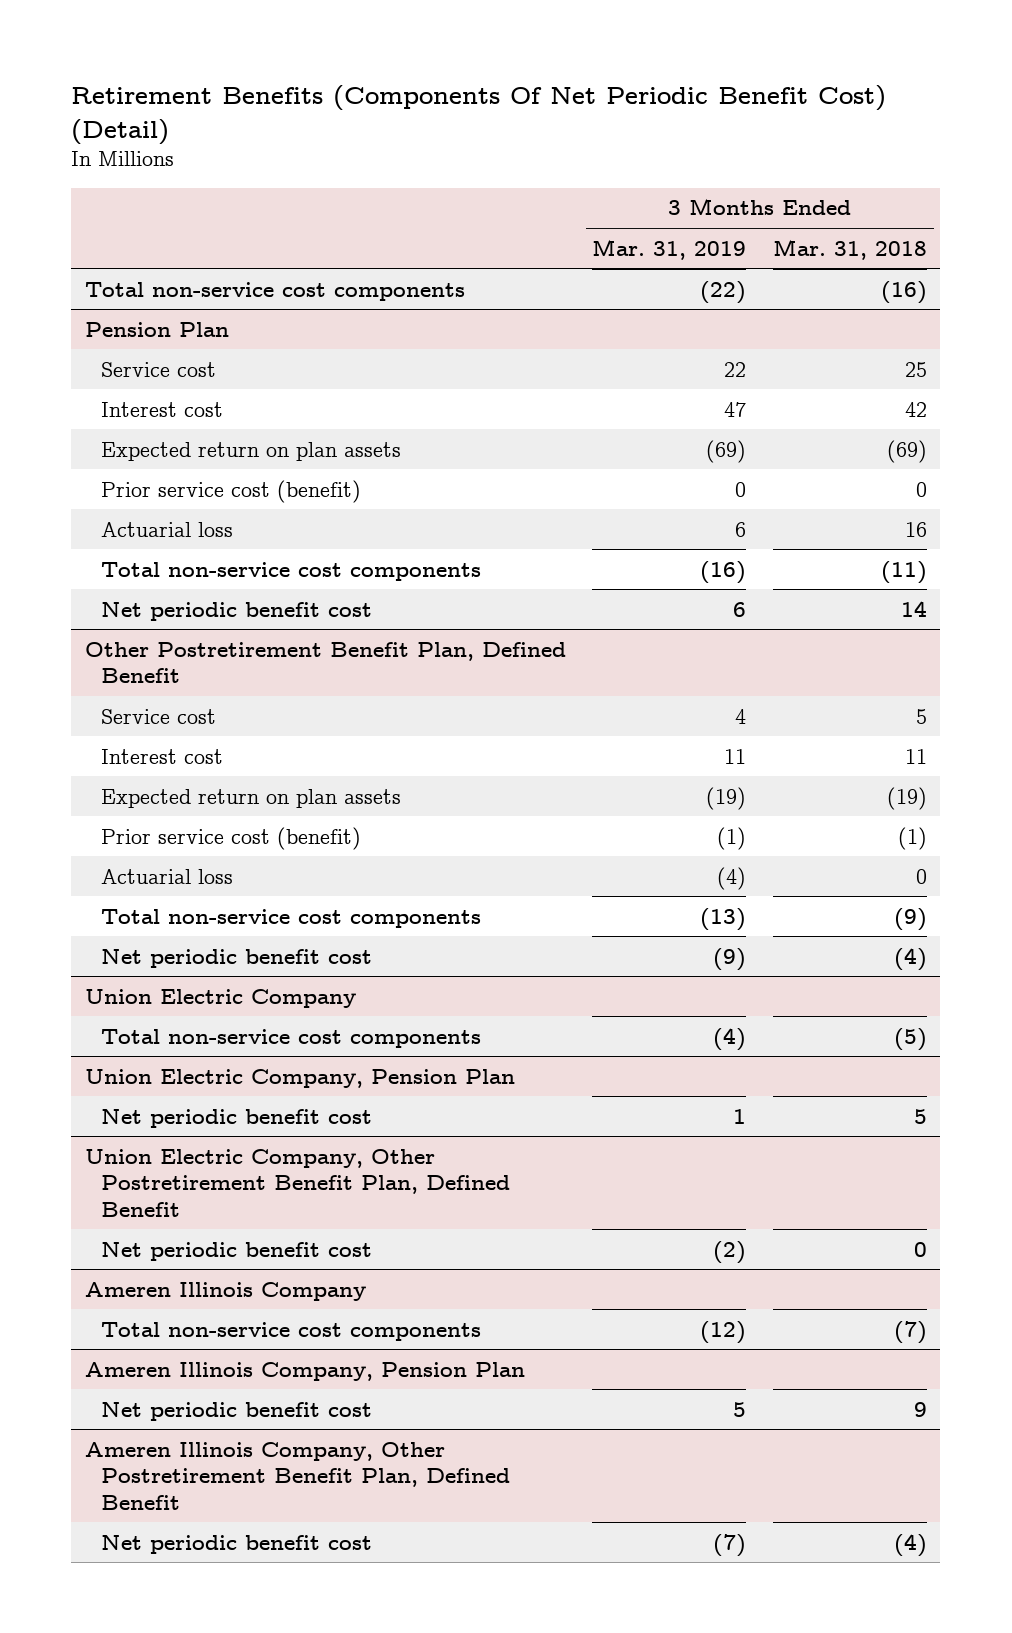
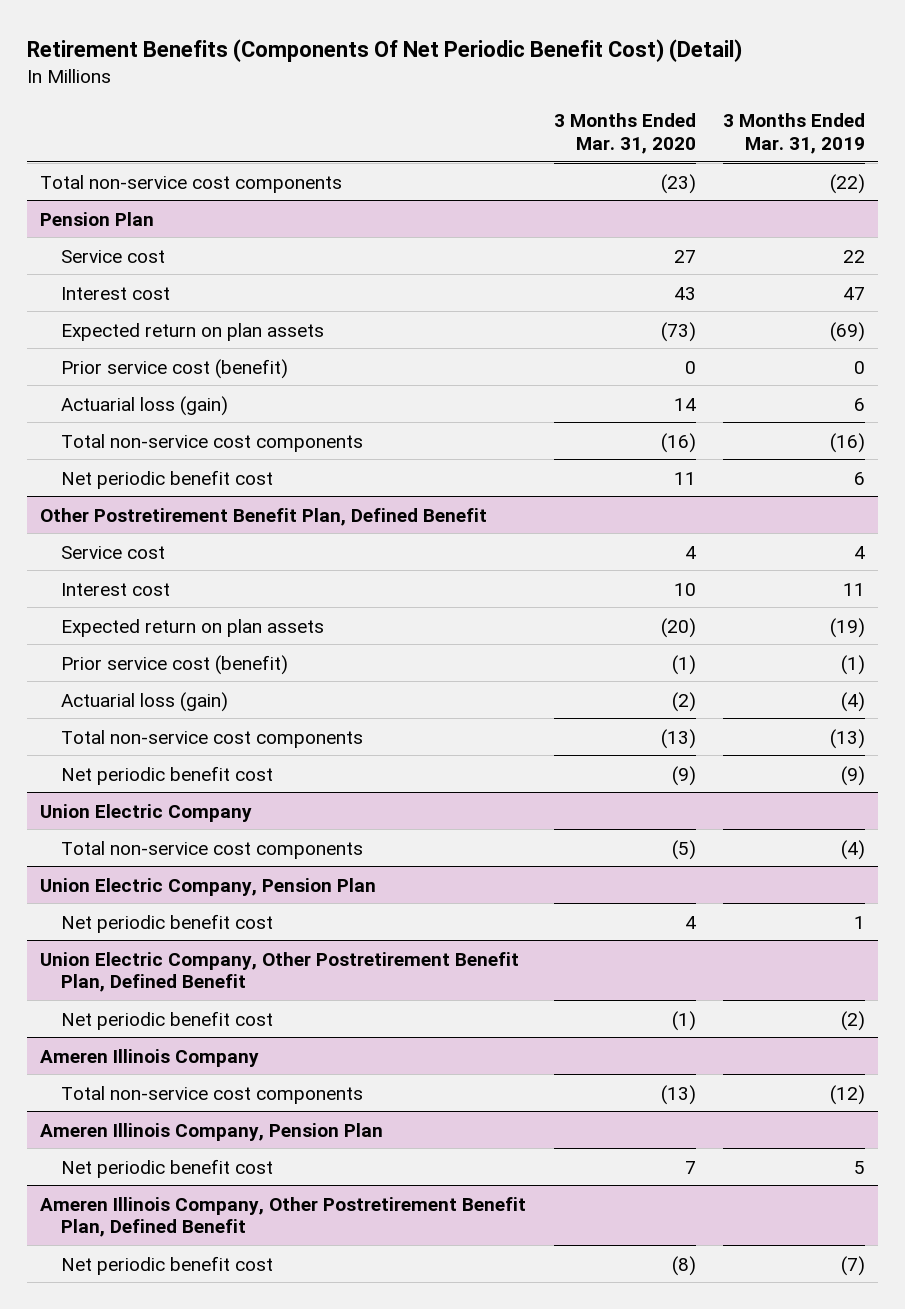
- | 3 Months Ended Mar. 31, 2019 | 3 Months Ended Mar. 31, 2018
+ | 3 Months Ended Mar. 31, 2020 | 3 Months Ended Mar. 31, 2019
@ Pension Plan
- Actuarial loss | 6 | 16
+ Actuarial loss (gain) | 14 | 6
@ Other Postretirement Benefit Plan, Defined Benefit
- Actuarial loss | (4) | 0
+ Actuarial loss (gain) | (2) | (4)

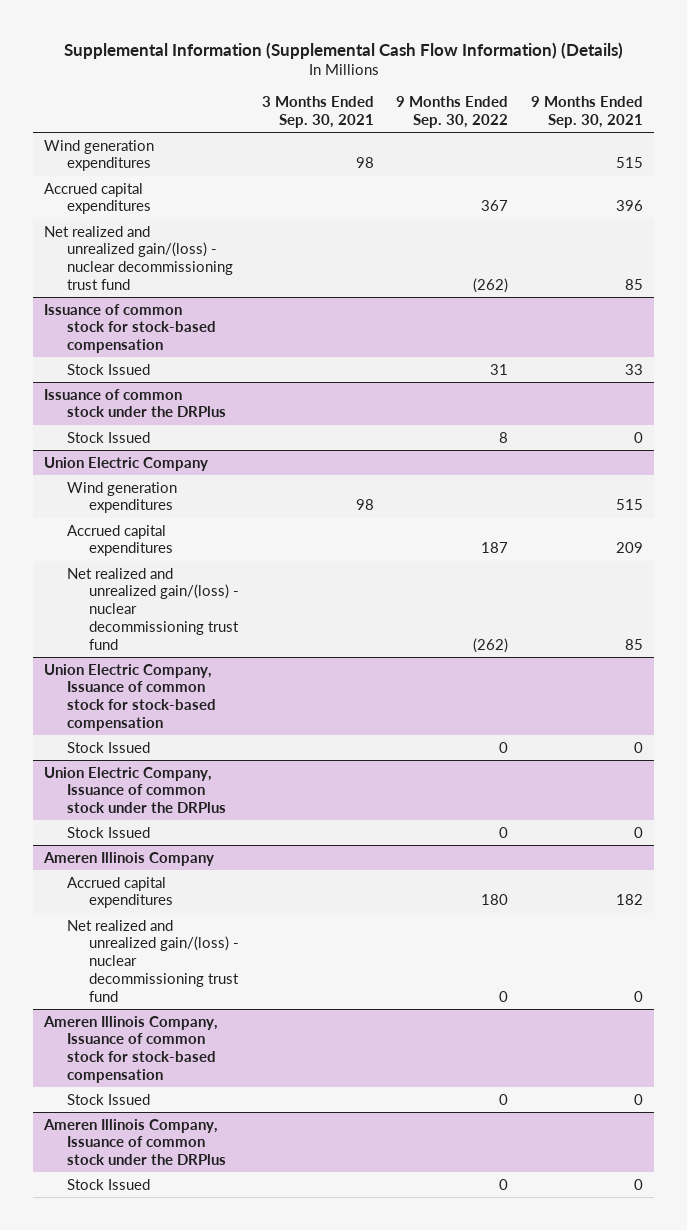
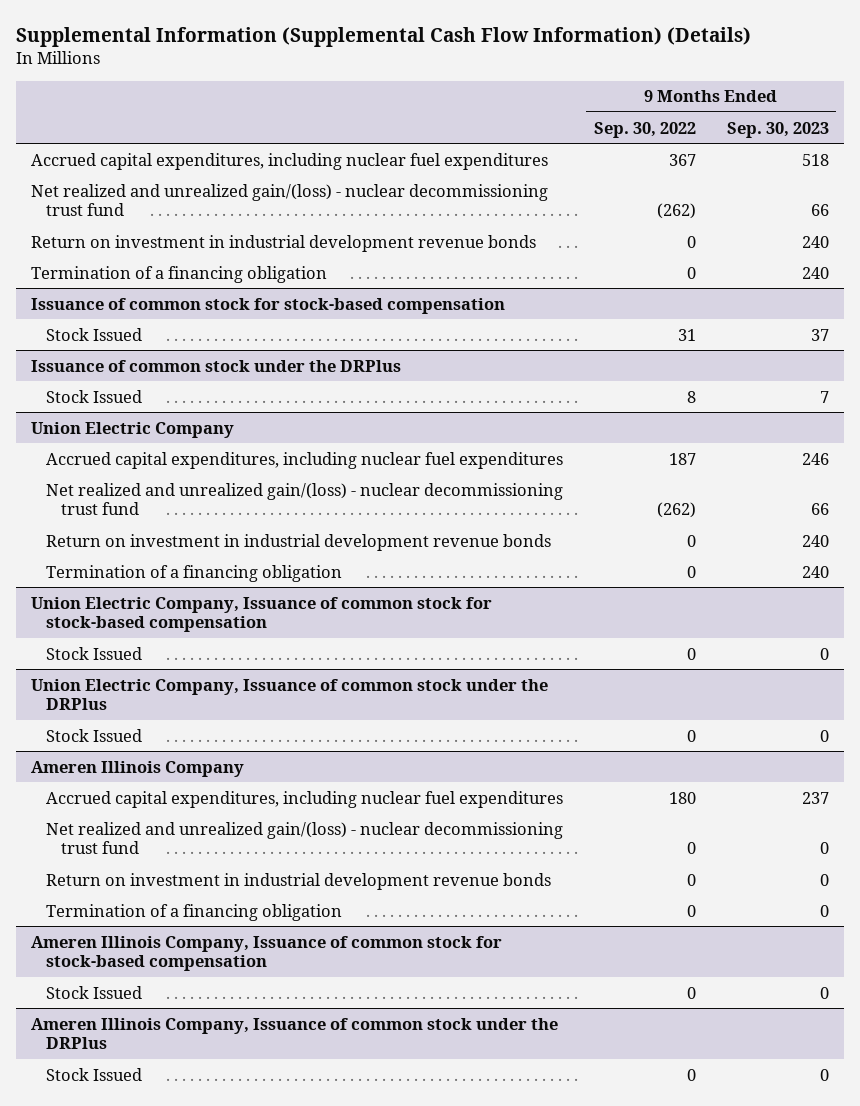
- | 3 Months Ended Sep. 30, 2021 | 9 Months Ended Sep. 30, 2022 | 9 Months Ended Sep. 30, 2021
+ | 9 Months Ended Sep. 30, 2022 | 9 Months Ended Sep. 30, 2023
- Wind generation expenditures | 98 | | 515
- Accrued capital expenditures | | 367 | 396
+ Accrued capital expenditures, including nuclear fuel expenditures | 367 | 518
+ Return on investment in industrial development revenue bonds | 0 | 240
+ Termination of a financing obligation | 0 | 240
@ Union Electric Company
- Wind generation expenditures | 98 | | 515
- Accrued capital expenditures | | 187 | 209
+ Accrued capital expenditures, including nuclear fuel expenditures | 187 | 246
+ Return on investment in industrial development revenue bonds | 0 | 240
+ Termination of a financing obligation | 0 | 240
@ Ameren Illinois Company
- Accrued capital expenditures | | 180 | 182
+ Accrued capital expenditures, including nuclear fuel expenditures | 180 | 237
+ Return on investment in industrial development revenue bonds | 0 | 0
+ Termination of a financing obligation | 0 | 0

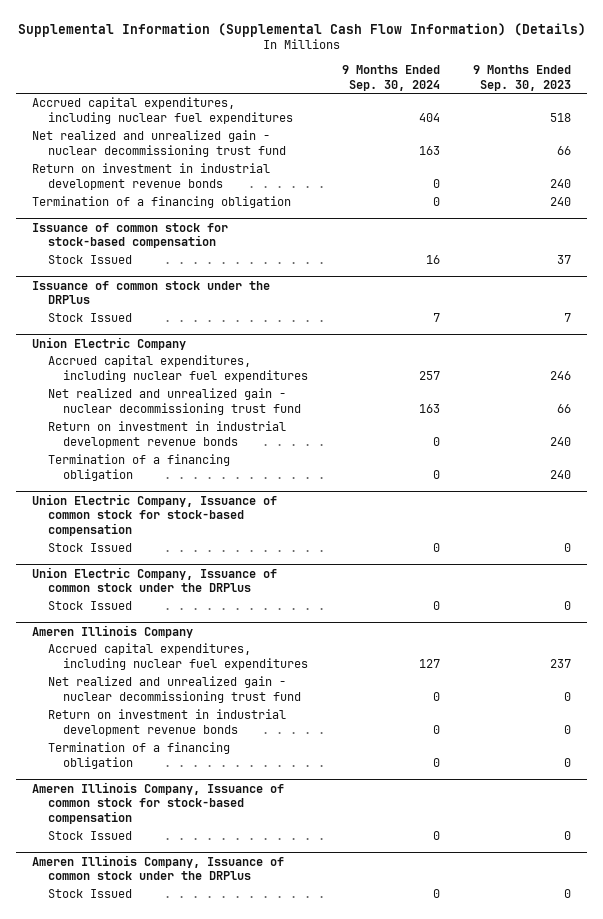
- | 9 Months Ended Sep. 30, 2022 | 9 Months Ended Sep. 30, 2023
+ | 9 Months Ended Sep. 30, 2024 | 9 Months Ended Sep. 30, 2023
- Net realized and unrealized gain/(loss) - nuclear decommissioning trust fund | (262) | 66
+ Net realized and unrealized gain - nuclear decommissioning trust fund | 163 | 66
@ Union Electric Company
- Net realized and unrealized gain/(loss) - nuclear decommissioning trust fund | (262) | 66
+ Net realized and unrealized gain - nuclear decommissioning trust fund | 163 | 66
@ Ameren Illinois Company
- Net realized and unrealized gain/(loss) - nuclear decommissioning trust fund | 0 | 0
+ Net realized and unrealized gain - nuclear decommissioning trust fund | 0 | 0

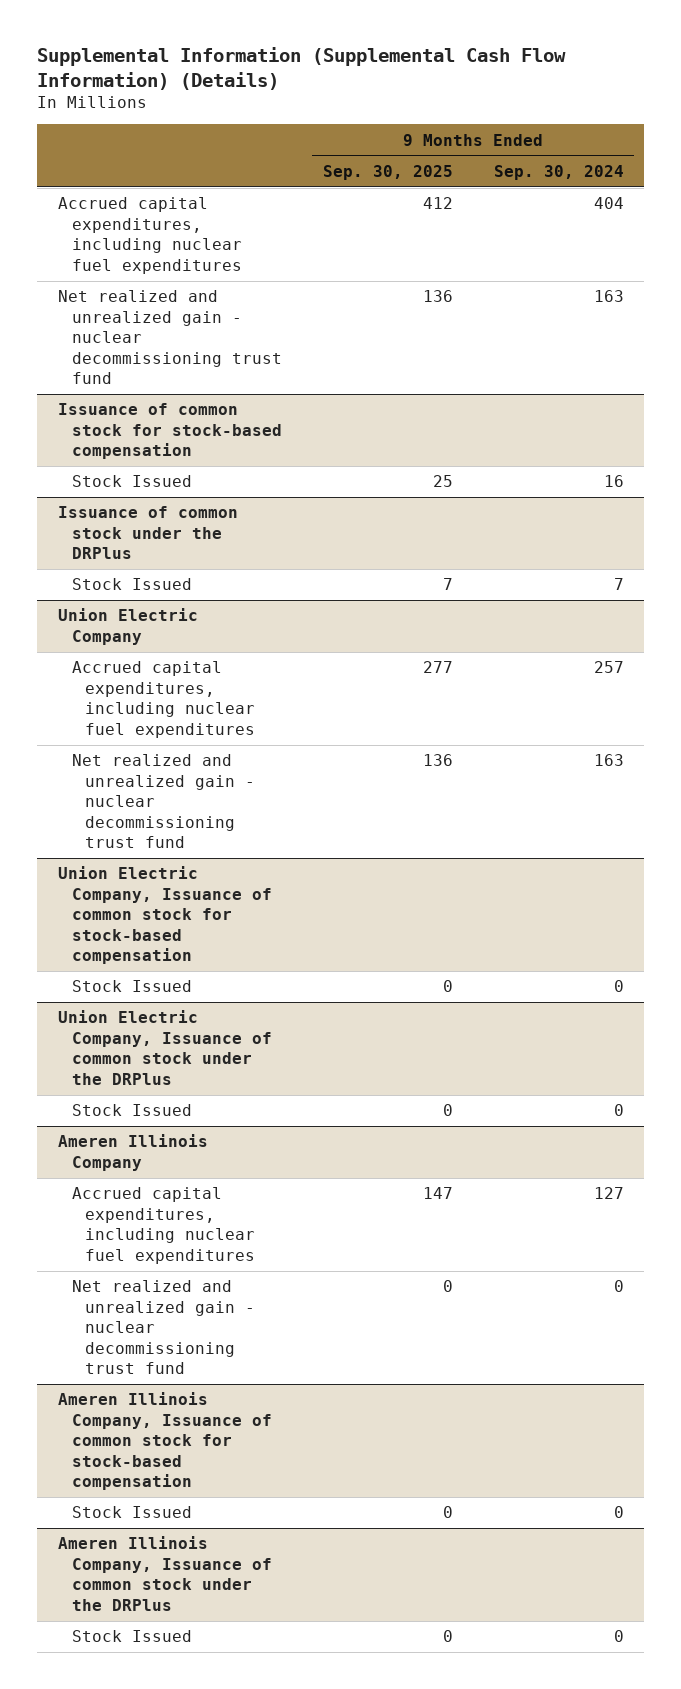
- | 9 Months Ended Sep. 30, 2024 | 9 Months Ended Sep. 30, 2023
+ | 9 Months Ended Sep. 30, 2025 | 9 Months Ended Sep. 30, 2024
- Return on investment in industrial development revenue bonds | 0 | 240
- Termination of a financing obligation | 0 | 240
@ Union Electric Company
- Return on investment in industrial development revenue bonds | 0 | 240
- Termination of a financing obligation | 0 | 240
@ Ameren Illinois Company
- Return on investment in industrial development revenue bonds | 0 | 0
- Termination of a financing obligation | 0 | 0

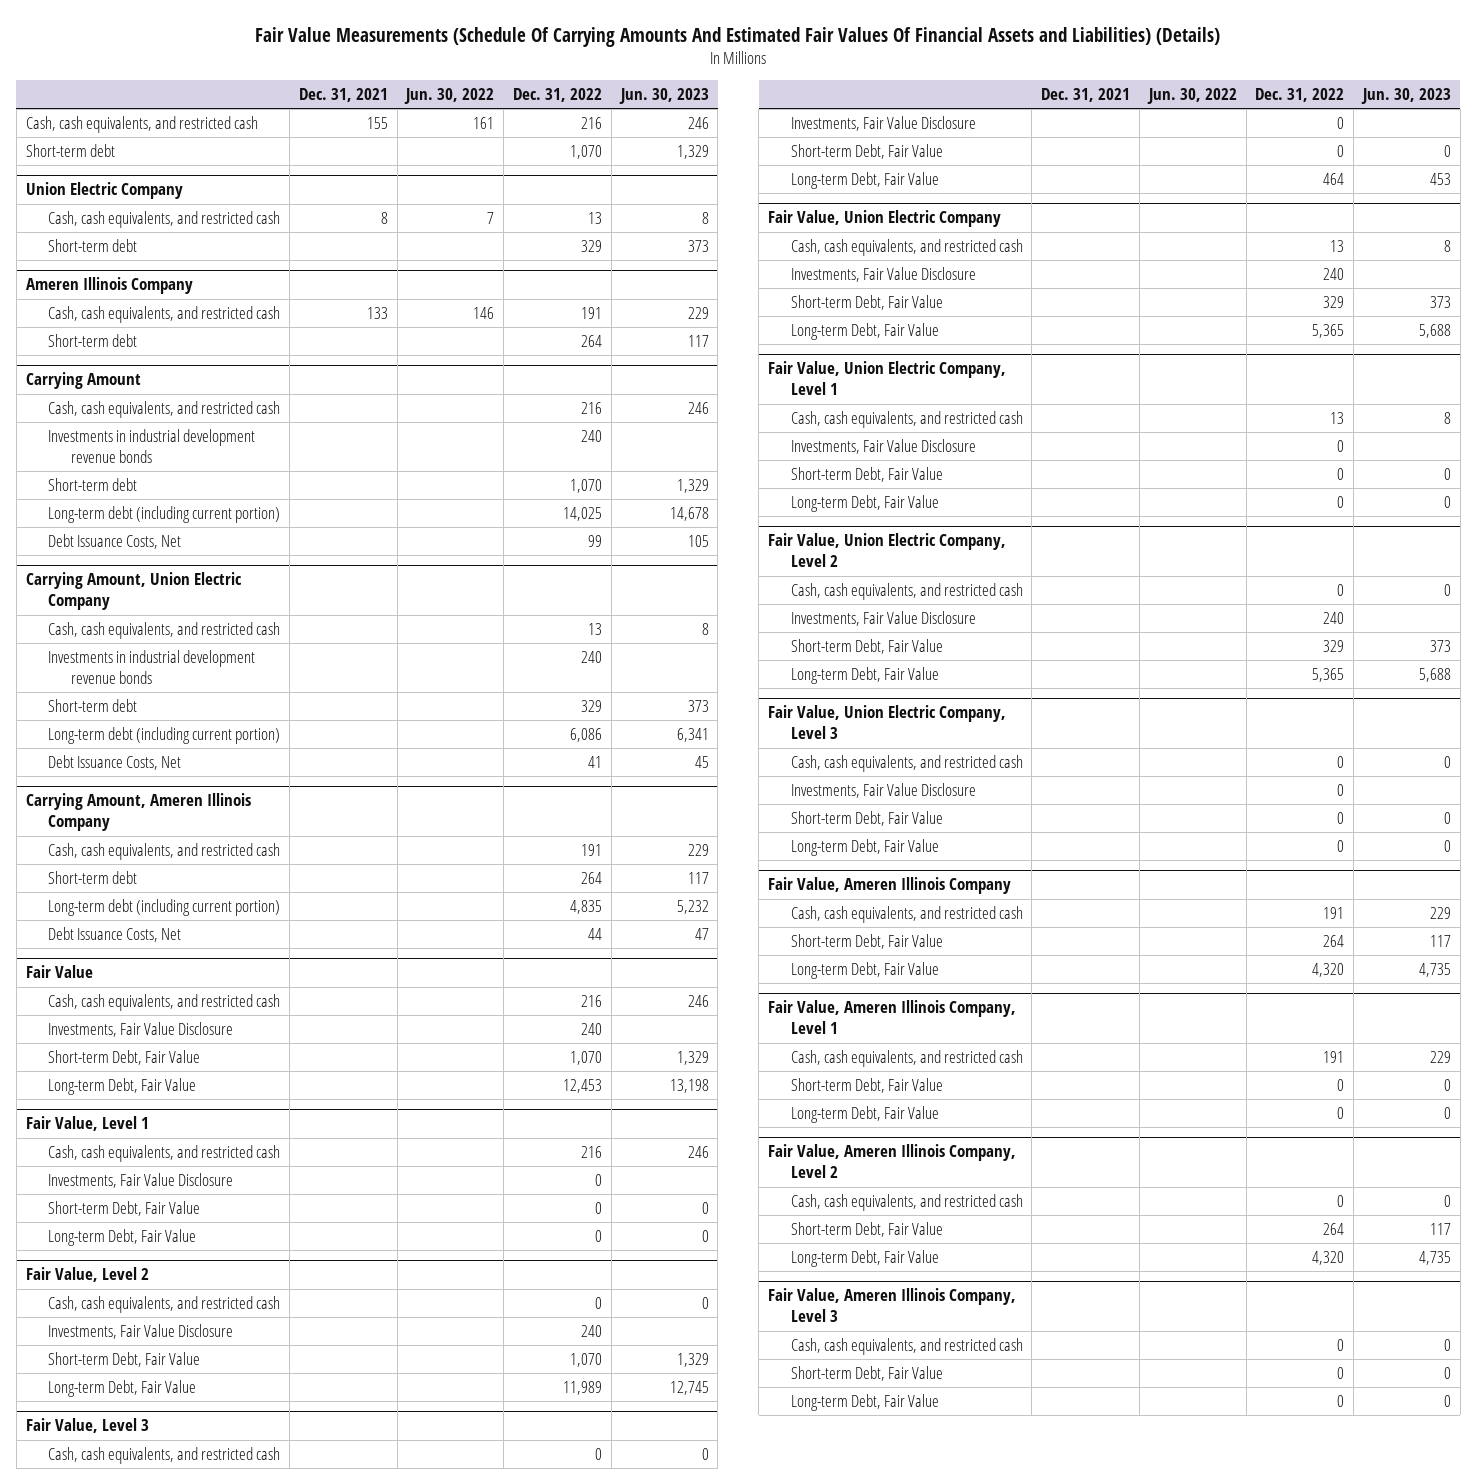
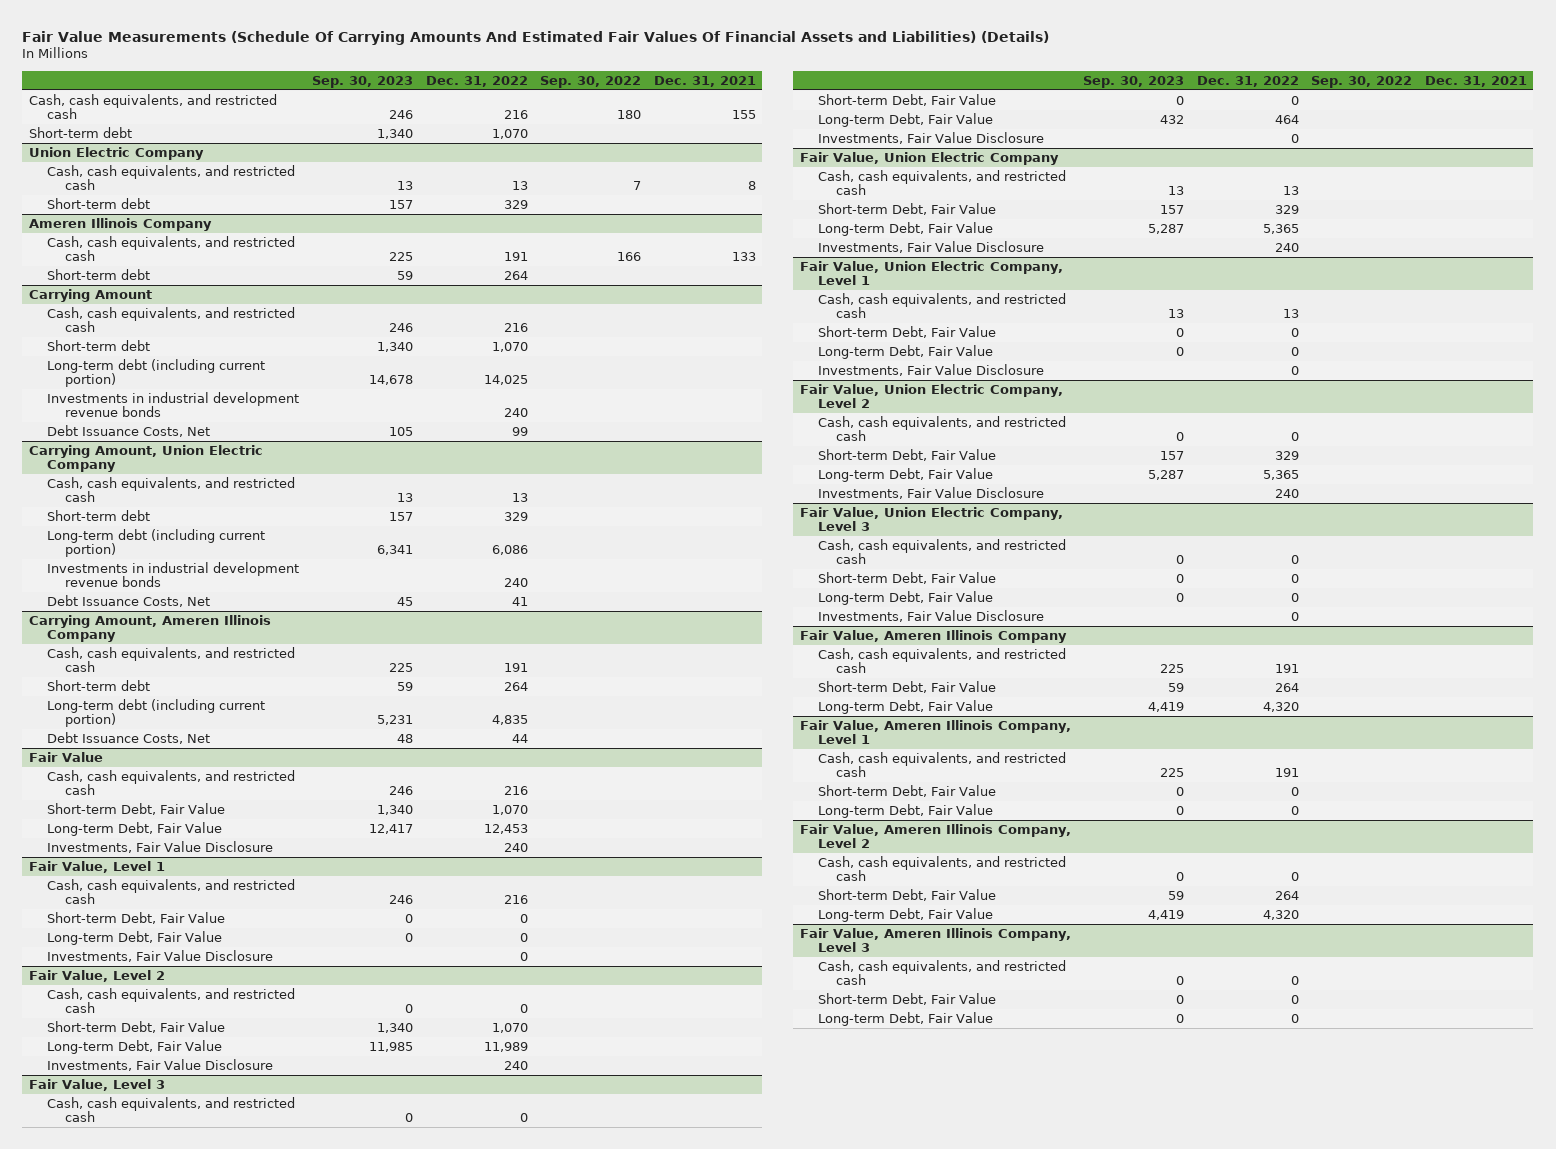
- | Dec. 31, 2021 | Jun. 30, 2022 | Dec. 31, 2022 | Jun. 30, 2023
+ | Sep. 30, 2023 | Dec. 31, 2022 | Sep. 30, 2022 | Dec. 31, 2021
@ Carrying Amount
moved down: Investments in industrial development revenue bonds | | 240 | |
@ Carrying Amount, Union Electric Company
moved down: Investments in industrial development revenue bonds | | 240 | |
@ Fair Value
moved down: Investments, Fair Value Disclosure | | 240 | |
@ Fair Value, Level 1
moved down: Investments, Fair Value Disclosure | | 0 | |
@ Fair Value, Level 2
moved down: Investments, Fair Value Disclosure | | 240 | |
@ Fair Value, Level 3
moved down: Investments, Fair Value Disclosure | | 0 | |
@ Fair Value, Union Electric Company
moved down: Investments, Fair Value Disclosure | | 240 | |
@ Fair Value, Union Electric Company, Level 1
moved down: Investments, Fair Value Disclosure | | 0 | |
@ Fair Value, Union Electric Company, Level 2
moved down: Investments, Fair Value Disclosure | | 240 | |
@ Fair Value, Union Electric Company, Level 3
moved down: Investments, Fair Value Disclosure | | 0 | |

